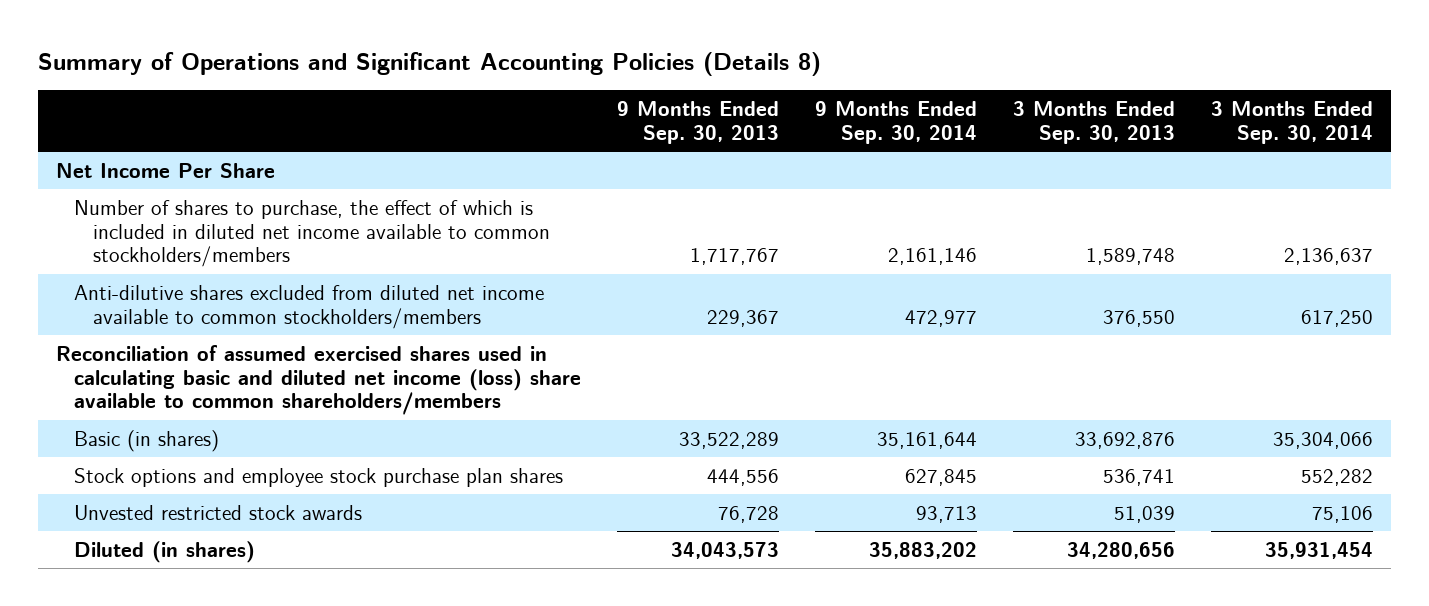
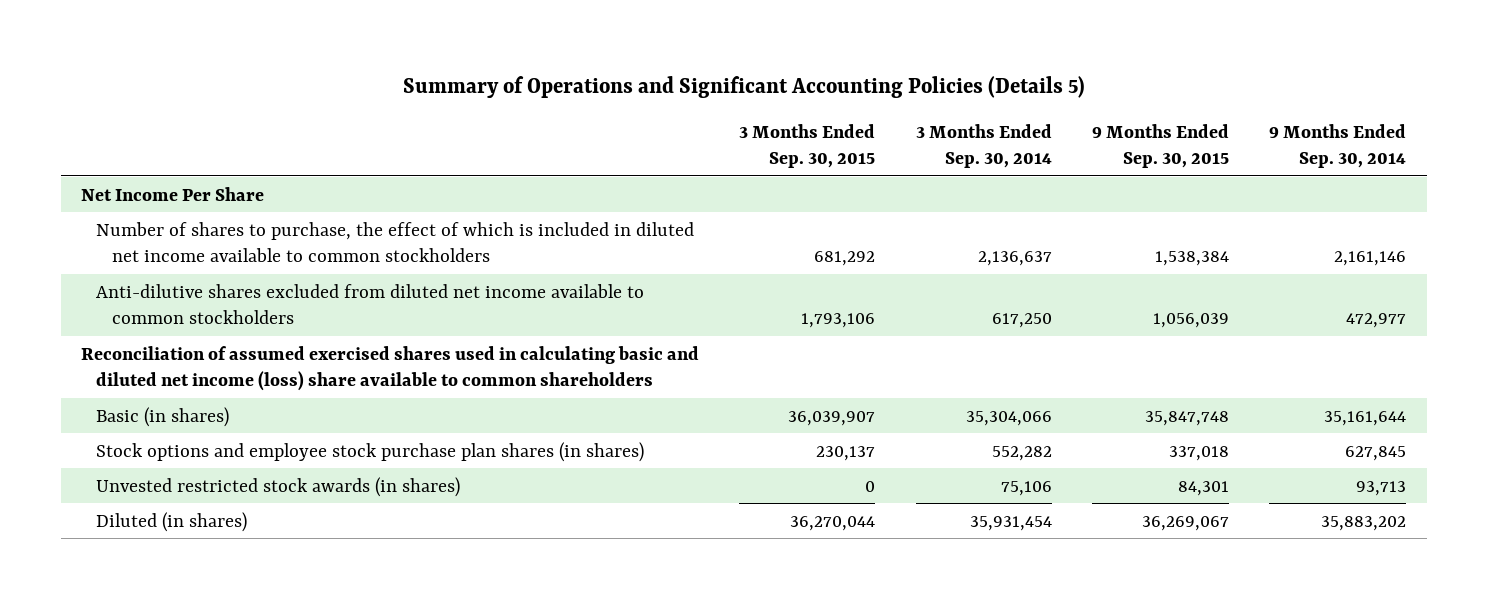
- Summary of Operations and Significant Accounting Policies (Details 8)
+ Summary of Operations and Significant Accounting Policies (Details 5)
- | 9 Months Ended Sep. 30, 2013 | 9 Months Ended Sep. 30, 2014 | 3 Months Ended Sep. 30, 2013 | 3 Months Ended Sep. 30, 2014
+ | 3 Months Ended Sep. 30, 2015 | 3 Months Ended Sep. 30, 2014 | 9 Months Ended Sep. 30, 2015 | 9 Months Ended Sep. 30, 2014
- Number of shares to purchase, the effect of which is included in diluted net income available to common stockholders/members | 1,717,767 | 2,161,146 | 1,589,748 | 2,136,637
- Anti-dilutive shares excluded from diluted net income available to common stockholders/members | 229,367 | 472,977 | 376,550 | 617,250
- Reconciliation of assumed exercised shares used in calculating basic and diluted net income (loss) share available to common shareholders/members
+ Number of shares to purchase, the effect of which is included in diluted net income available to common stockholders | 681,292 | 2,136,637 | 1,538,384 | 2,161,146
+ Anti-dilutive shares excluded from diluted net income available to common stockholders | 1,793,106 | 617,250 | 1,056,039 | 472,977
+ Reconciliation of assumed exercised shares used in calculating basic and diluted net income (loss) share available to common shareholders
- Stock options and employee stock purchase plan shares | 444,556 | 627,845 | 536,741 | 552,282
- Unvested restricted stock awards | 76,728 | 93,713 | 51,039 | 75,106
+ Stock options and employee stock purchase plan shares (in shares) | 230,137 | 552,282 | 337,018 | 627,845
+ Unvested restricted stock awards (in shares) | 0 | 75,106 | 84,301 | 93,713

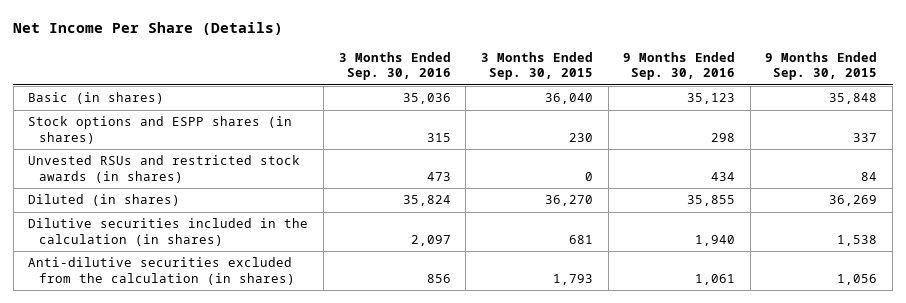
- Summary of Operations and Significant Accounting Policies (Details 5)
+ Net Income Per Share (Details)
- | 3 Months Ended Sep. 30, 2015 | 3 Months Ended Sep. 30, 2014 | 9 Months Ended Sep. 30, 2015 | 9 Months Ended Sep. 30, 2014
+ | 3 Months Ended Sep. 30, 2016 | 3 Months Ended Sep. 30, 2015 | 9 Months Ended Sep. 30, 2016 | 9 Months Ended Sep. 30, 2015
- Net Income Per Share
- Number of shares to purchase, the effect of which is included in diluted net income available to common stockholders | 681,292 | 2,136,637 | 1,538,384 | 2,161,146
- Anti-dilutive shares excluded from diluted net income available to common stockholders | 1,793,106 | 617,250 | 1,056,039 | 472,977
- Reconciliation of assumed exercised shares used in calculating basic and diluted net income (loss) share available to common shareholders
- Basic (in shares) | 36,039,907 | 35,304,066 | 35,847,748 | 35,161,644
- Stock options and employee stock purchase plan shares (in shares) | 230,137 | 552,282 | 337,018 | 627,845
- Unvested restricted stock awards (in shares) | 0 | 75,106 | 84,301 | 93,713
- Diluted (in shares) | 36,270,044 | 35,931,454 | 36,269,067 | 35,883,202
+ Basic (in shares) | 35,036 | 36,040 | 35,123 | 35,848
+ Stock options and ESPP shares (in shares) | 315 | 230 | 298 | 337
+ Unvested RSUs and restricted stock awards (in shares) | 473 | 0 | 434 | 84
+ Diluted (in shares) | 35,824 | 36,270 | 35,855 | 36,269
+ Dilutive securities included in the calculation (in shares) | 2,097 | 681 | 1,940 | 1,538
+ Anti-dilutive securities excluded from the calculation (in shares) | 856 | 1,793 | 1,061 | 1,056

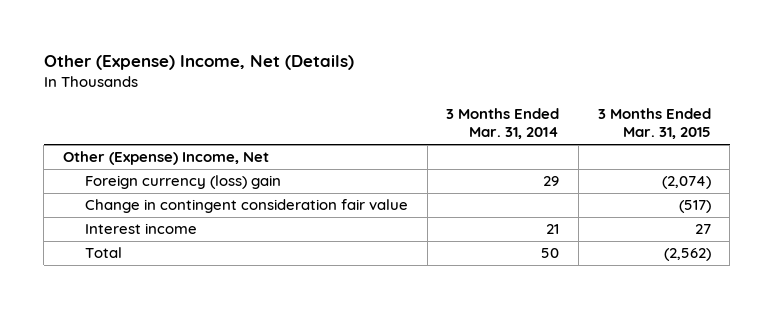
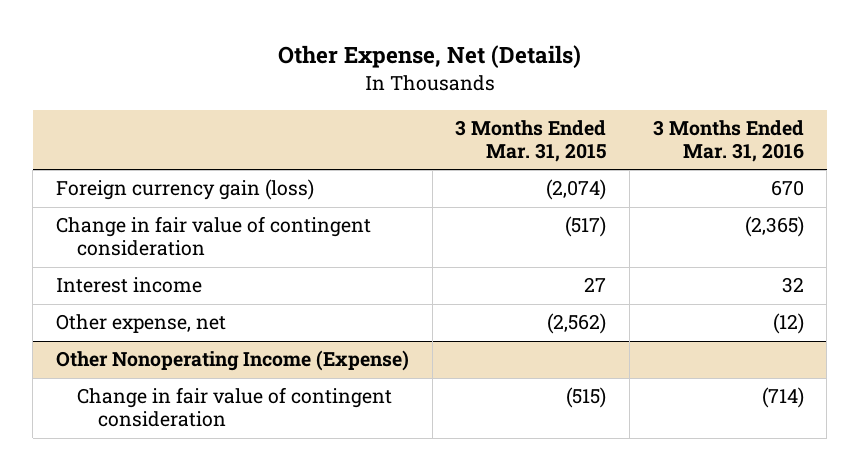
- Other (Expense) Income, Net (Details)
+ Other Expense, Net (Details)
- | 3 Months Ended Mar. 31, 2014 | 3 Months Ended Mar. 31, 2015
+ | 3 Months Ended Mar. 31, 2015 | 3 Months Ended Mar. 31, 2016
- Other (Expense) Income, Net
- Foreign currency (loss) gain | 29 | (2,074)
- Change in contingent consideration fair value | | (517)
+ Foreign currency gain (loss) | (2,074) | 670
+ Change in fair value of contingent consideration | (517) | (2,365)
- Total | 50 | (2,562)
+ Other expense, net | (2,562) | (12)
+ Other Nonoperating Income (Expense)
+ Change in fair value of contingent consideration | (515) | (714)

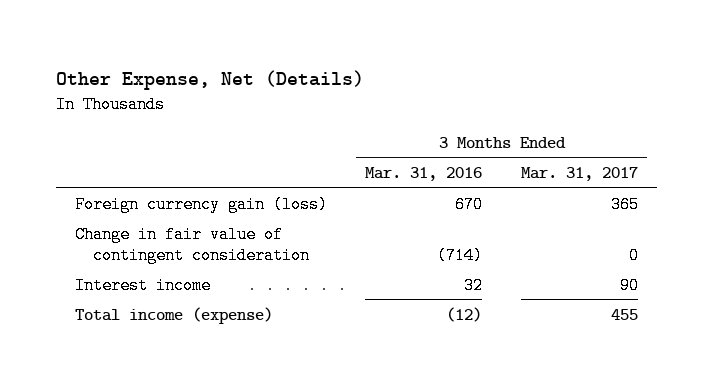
- | 3 Months Ended Mar. 31, 2015 | 3 Months Ended Mar. 31, 2016
+ | 3 Months Ended Mar. 31, 2016 | 3 Months Ended Mar. 31, 2017
- Change in fair value of contingent consideration | (517) | (2,365)
- Other expense, net | (2,562) | (12)
- Other Nonoperating Income (Expense)
moved down: Interest income | 32 | 90
+ Total income (expense) | (12) | 455

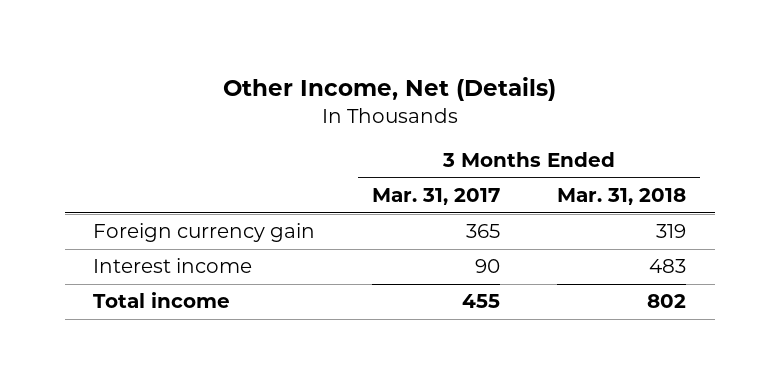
- Other Expense, Net (Details)
+ Other Income, Net (Details)
- | 3 Months Ended Mar. 31, 2016 | 3 Months Ended Mar. 31, 2017
+ | 3 Months Ended Mar. 31, 2017 | 3 Months Ended Mar. 31, 2018
- Foreign currency gain (loss) | 670 | 365
- Change in fair value of contingent consideration | (714) | 0
+ Foreign currency gain | 365 | 319
- Total income (expense) | (12) | 455
+ Total income | 455 | 802

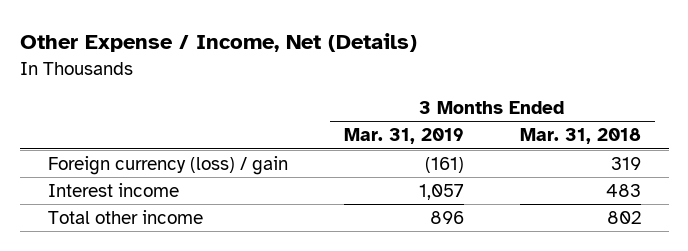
- Other Income, Net (Details)
+ Other Expense / Income, Net (Details)
- | 3 Months Ended Mar. 31, 2017 | 3 Months Ended Mar. 31, 2018
+ | 3 Months Ended Mar. 31, 2019 | 3 Months Ended Mar. 31, 2018
- Foreign currency gain | 365 | 319
+ Foreign currency (loss) / gain | (161) | 319
- Total income | 455 | 802
+ Total other income | 896 | 802

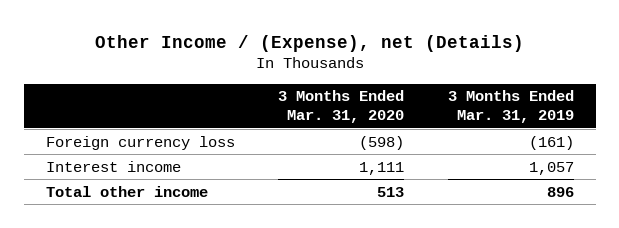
- Other Expense / Income, Net (Details)
+ Other Income / (Expense), net (Details)
- | 3 Months Ended Mar. 31, 2019 | 3 Months Ended Mar. 31, 2018
+ | 3 Months Ended Mar. 31, 2020 | 3 Months Ended Mar. 31, 2019
- Foreign currency (loss) / gain | (161) | 319
+ Foreign currency loss | (598) | (161)

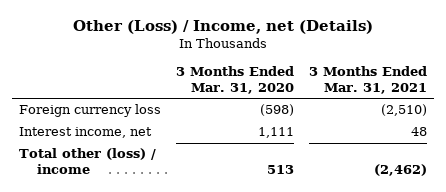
- Other Income / (Expense), net (Details)
+ Other (Loss) / Income, net (Details)
- | 3 Months Ended Mar. 31, 2020 | 3 Months Ended Mar. 31, 2019
+ | 3 Months Ended Mar. 31, 2020 | 3 Months Ended Mar. 31, 2021
- Interest income | 1,111 | 1,057
- Total other income | 513 | 896
+ Interest income, net | 1,111 | 48
+ Total other (loss) / income | 513 | (2,462)

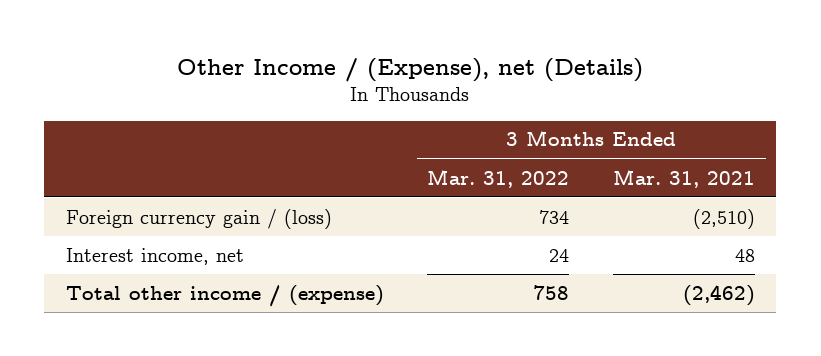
- Other (Loss) / Income, net (Details)
+ Other Income / (Expense), net (Details)
- | 3 Months Ended Mar. 31, 2020 | 3 Months Ended Mar. 31, 2021
+ | 3 Months Ended Mar. 31, 2022 | 3 Months Ended Mar. 31, 2021
- Foreign currency loss | (598) | (2,510)
+ Foreign currency gain / (loss) | 734 | (2,510)
- Total other (loss) / income | 513 | (2,462)
+ Total other income / (expense) | 758 | (2,462)

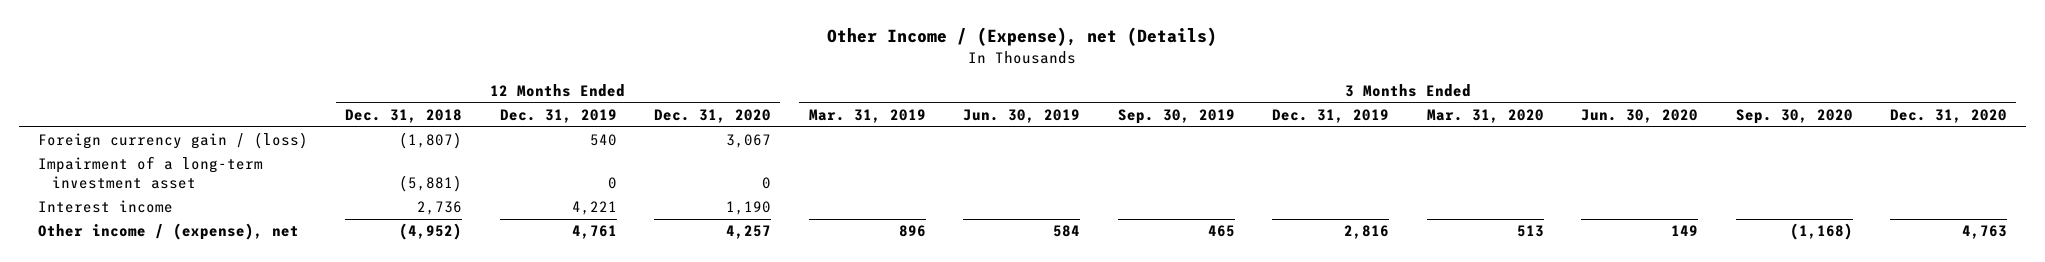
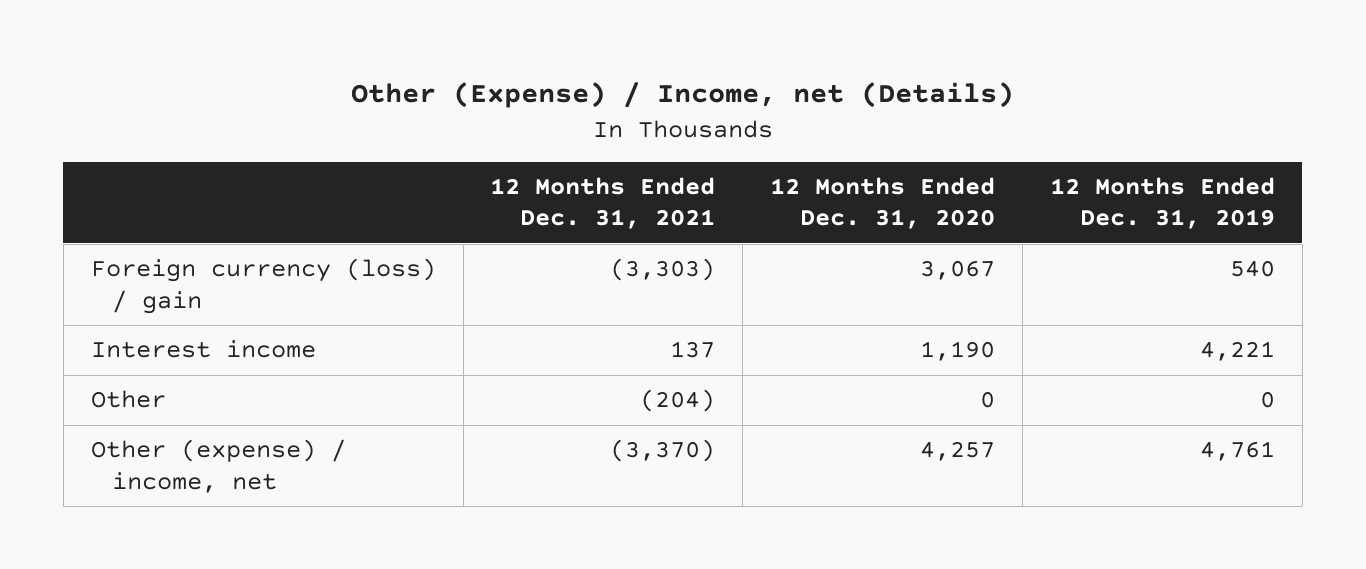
- Other Income / (Expense), net (Details)
+ Other (Expense) / Income, net (Details)
- | 12 Months Ended Dec. 31, 2018 | 12 Months Ended Dec. 31, 2019 | 12 Months Ended Dec. 31, 2020 | 3 Months Ended Mar. 31, 2019 | 3 Months Ended Jun. 30, 2019 | 3 Months Ended Sep. 30, 2019 | 3 Months Ended Dec. 31, 2019 | 3 Months Ended Mar. 31, 2020 | 3 Months Ended Jun. 30, 2020 | 3 Months Ended Sep. 30, 2020 | 3 Months Ended Dec. 31, 2020
+ | 12 Months Ended Dec. 31, 2021 | 12 Months Ended Dec. 31, 2020 | 12 Months Ended Dec. 31, 2019
- Foreign currency gain / (loss) | (1,807) | 540 | 3,067 | | | | | | | |
- Impairment of a long-term investment asset | (5,881) | 0 | 0 | | | | | | | |
+ Foreign currency (loss) / gain | (3,303) | 3,067 | 540
- Other income / (expense), net | (4,952) | 4,761 | 4,257 | 896 | 584 | 465 | 2,816 | 513 | 149 | (1,168) | 4,763
+ Other | (204) | 0 | 0
+ Other (expense) / income, net | (3,370) | 4,257 | 4,761

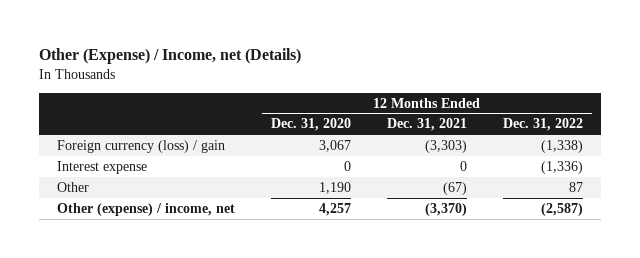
- | 12 Months Ended Dec. 31, 2021 | 12 Months Ended Dec. 31, 2020 | 12 Months Ended Dec. 31, 2019
+ | 12 Months Ended Dec. 31, 2020 | 12 Months Ended Dec. 31, 2021 | 12 Months Ended Dec. 31, 2022
- Interest income | 137 | 1,190 | 4,221
- Other | (204) | 0 | 0
+ Interest expense | 0 | 0 | (1,336)
+ Other | 1,190 | (67) | 87

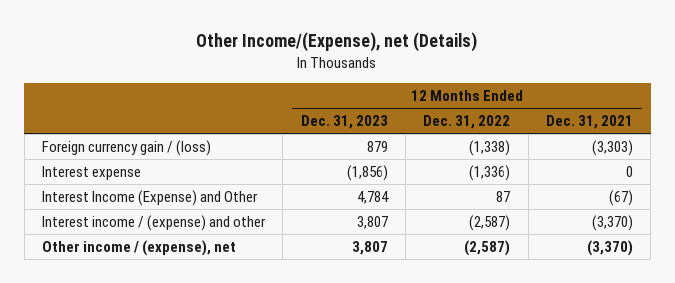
- Other (Expense) / Income, net (Details)
+ Other Income/(Expense), net (Details)
- | 12 Months Ended Dec. 31, 2020 | 12 Months Ended Dec. 31, 2021 | 12 Months Ended Dec. 31, 2022
+ | 12 Months Ended Dec. 31, 2023 | 12 Months Ended Dec. 31, 2022 | 12 Months Ended Dec. 31, 2021
- Foreign currency (loss) / gain | 3,067 | (3,303) | (1,338)
+ Foreign currency gain / (loss) | 879 | (1,338) | (3,303)
- Other | 1,190 | (67) | 87
- Other (expense) / income, net | 4,257 | (3,370) | (2,587)
+ Interest Income (Expense) and Other | 4,784 | 87 | (67)
+ Interest income / (expense) and other | 3,807 | (2,587) | (3,370)
+ Other income / (expense), net | 3,807 | (2,587) | (3,370)

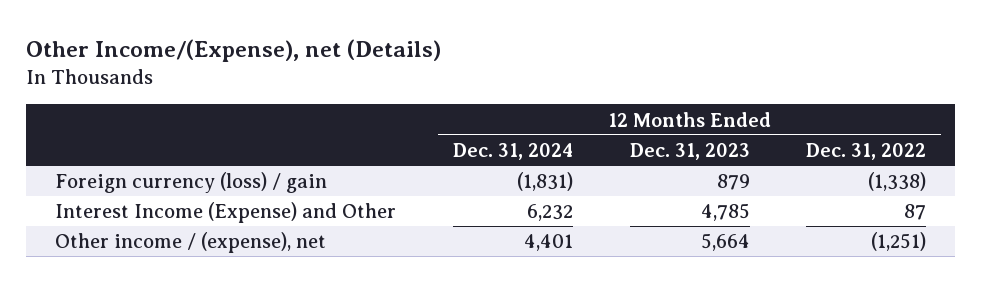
- | 12 Months Ended Dec. 31, 2023 | 12 Months Ended Dec. 31, 2022 | 12 Months Ended Dec. 31, 2021
+ | 12 Months Ended Dec. 31, 2024 | 12 Months Ended Dec. 31, 2023 | 12 Months Ended Dec. 31, 2022
- Foreign currency gain / (loss) | 879 | (1,338) | (3,303)
- Interest expense | (1,856) | (1,336) | 0
- Interest Income (Expense) and Other | 4,784 | 87 | (67)
- Interest income / (expense) and other | 3,807 | (2,587) | (3,370)
- Other income / (expense), net | 3,807 | (2,587) | (3,370)
+ Foreign currency (loss) / gain | (1,831) | 879 | (1,338)
+ Interest Income (Expense) and Other | 6,232 | 4,785 | 87
+ Other income / (expense), net | 4,401 | 5,664 | (1,251)

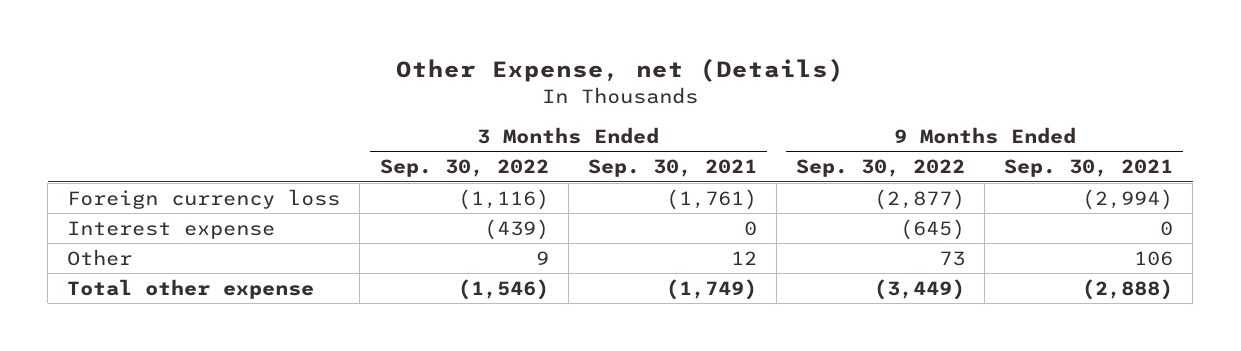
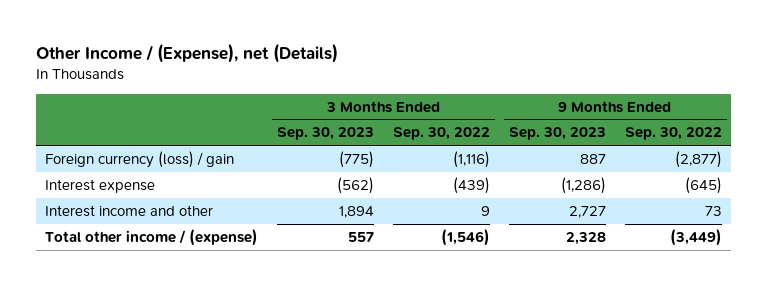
- Other Expense, net (Details)
+ Other Income / (Expense), net (Details)
- | 3 Months Ended Sep. 30, 2022 | 3 Months Ended Sep. 30, 2021 | 9 Months Ended Sep. 30, 2022 | 9 Months Ended Sep. 30, 2021
+ | 3 Months Ended Sep. 30, 2023 | 3 Months Ended Sep. 30, 2022 | 9 Months Ended Sep. 30, 2023 | 9 Months Ended Sep. 30, 2022
- Foreign currency loss | (1,116) | (1,761) | (2,877) | (2,994)
+ Foreign currency (loss) / gain | (775) | (1,116) | 887 | (2,877)
- Other | 9 | 12 | 73 | 106
- Total other expense | (1,546) | (1,749) | (3,449) | (2,888)
+ Interest income and other | 1,894 | 9 | 2,727 | 73
+ Total other income / (expense) | 557 | (1,546) | 2,328 | (3,449)

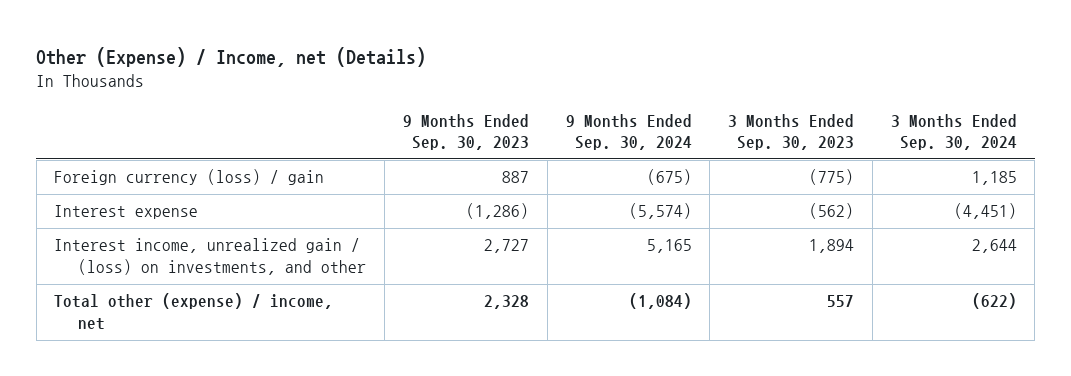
- Other Income / (Expense), net (Details)
+ Other (Expense) / Income, net (Details)
- | 3 Months Ended Sep. 30, 2023 | 3 Months Ended Sep. 30, 2022 | 9 Months Ended Sep. 30, 2023 | 9 Months Ended Sep. 30, 2022
+ | 9 Months Ended Sep. 30, 2023 | 9 Months Ended Sep. 30, 2024 | 3 Months Ended Sep. 30, 2023 | 3 Months Ended Sep. 30, 2024
- Interest income and other | 1,894 | 9 | 2,727 | 73
- Total other income / (expense) | 557 | (1,546) | 2,328 | (3,449)
+ Interest income, unrealized gain / (loss) on investments, and other | 2,727 | 5,165 | 1,894 | 2,644
+ Total other (expense) / income, net | 2,328 | (1,084) | 557 | (622)

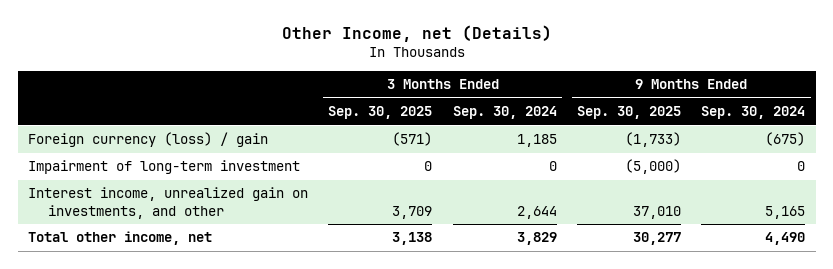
- Other (Expense) / Income, net (Details)
+ Other Income, net (Details)
- | 9 Months Ended Sep. 30, 2023 | 9 Months Ended Sep. 30, 2024 | 3 Months Ended Sep. 30, 2023 | 3 Months Ended Sep. 30, 2024
+ | 3 Months Ended Sep. 30, 2025 | 3 Months Ended Sep. 30, 2024 | 9 Months Ended Sep. 30, 2025 | 9 Months Ended Sep. 30, 2024
- Interest expense | (1,286) | (5,574) | (562) | (4,451)
- Interest income, unrealized gain / (loss) on investments, and other | 2,727 | 5,165 | 1,894 | 2,644
- Total other (expense) / income, net | 2,328 | (1,084) | 557 | (622)
+ Impairment of long-term investment | 0 | 0 | (5,000) | 0
+ Interest income, unrealized gain on investments, and other | 3,709 | 2,644 | 37,010 | 5,165
+ Total other income, net | 3,138 | 3,829 | 30,277 | 4,490

